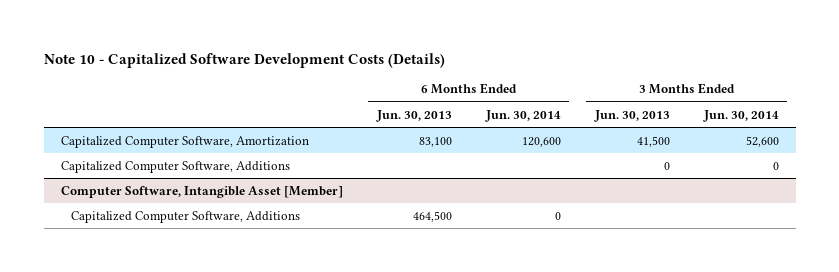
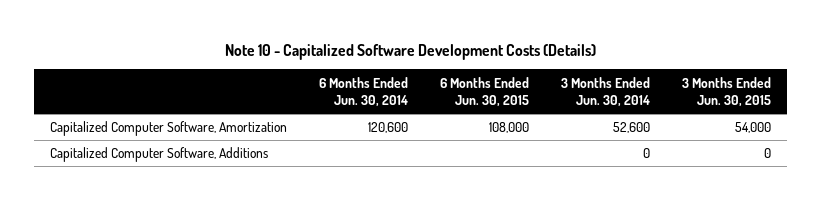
- | 6 Months Ended Jun. 30, 2013 | 6 Months Ended Jun. 30, 2014 | 3 Months Ended Jun. 30, 2013 | 3 Months Ended Jun. 30, 2014
+ | 6 Months Ended Jun. 30, 2014 | 6 Months Ended Jun. 30, 2015 | 3 Months Ended Jun. 30, 2014 | 3 Months Ended Jun. 30, 2015
- Computer Software, Intangible Asset [Member]
- Capitalized Computer Software, Additions | 464,500 | 0 | |

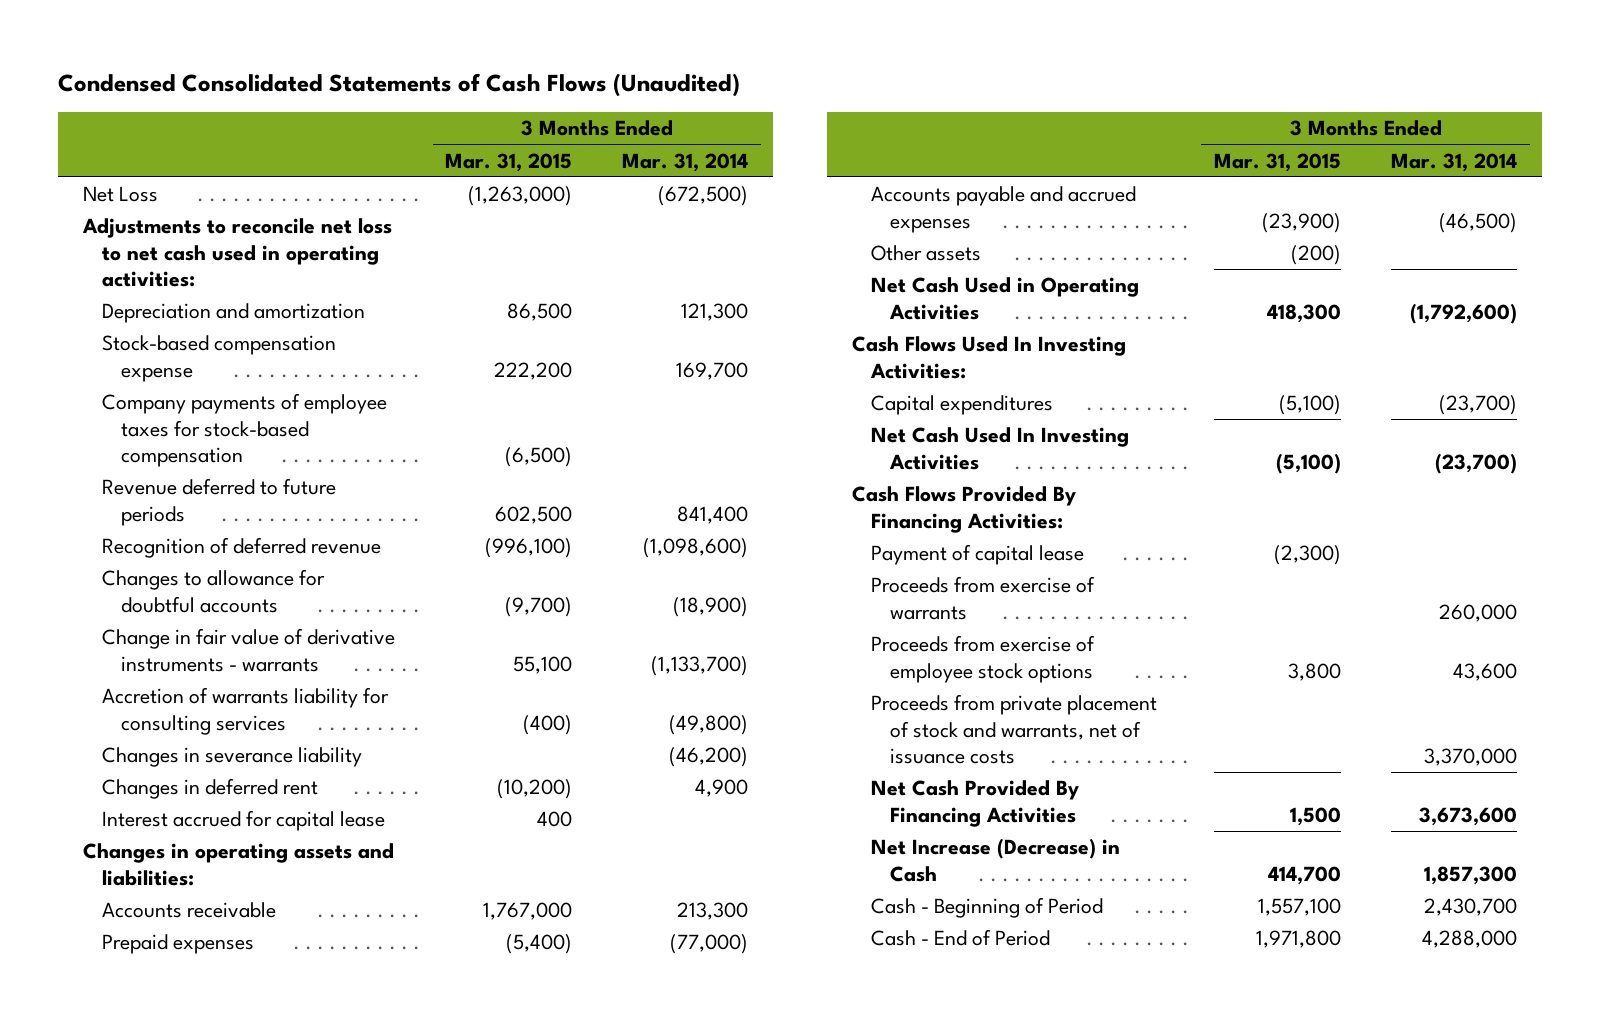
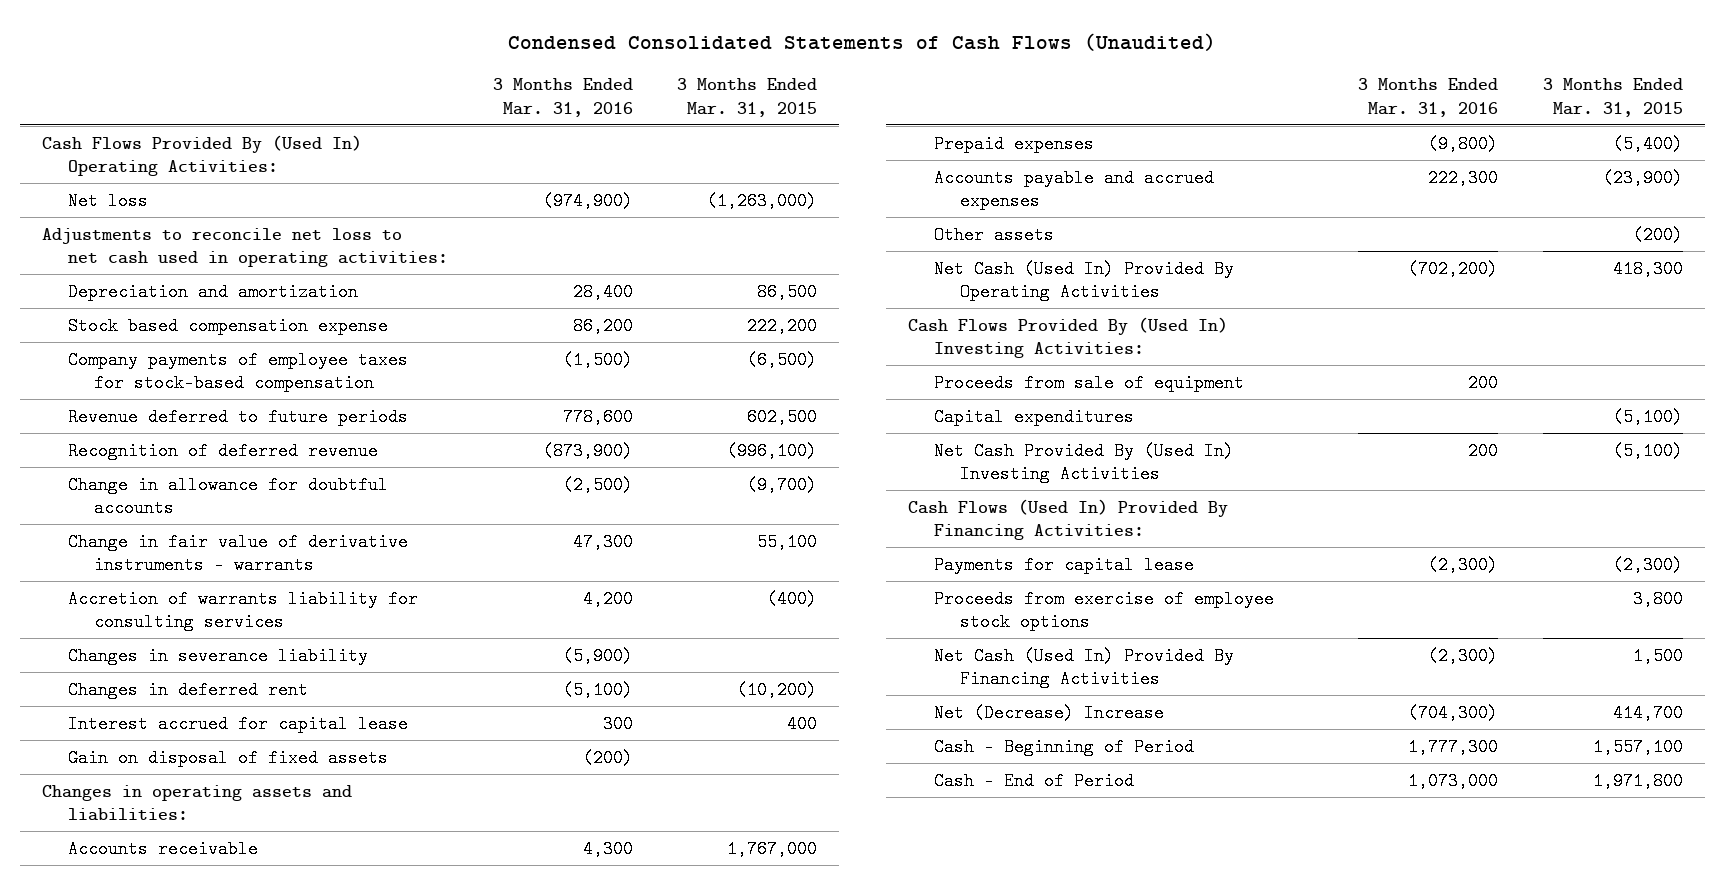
- | 3 Months Ended Mar. 31, 2015 | 3 Months Ended Mar. 31, 2014
+ | 3 Months Ended Mar. 31, 2016 | 3 Months Ended Mar. 31, 2015
- Net Loss | (1,263,000) | (672,500)
+ Cash Flows Provided By (Used In) Operating Activities:
+ Net loss | (974,900) | (1,263,000)
- Stock-based compensation expense | 222,200 | 169,700
+ Stock based compensation expense | 86,200 | 222,200
- Changes to allowance for doubtful accounts | (9,700) | (18,900)
+ Change in allowance for doubtful accounts | (2,500) | (9,700)
+ Gain on disposal of fixed assets | (200) |
- Net Cash Used in Operating Activities | 418,300 | (1,792,600)
- Cash Flows Used In Investing Activities:
+ Net Cash (Used In) Provided By Operating Activities | (702,200) | 418,300
+ Cash Flows Provided By (Used In) Investing Activities:
+ Proceeds from sale of equipment | 200 |
- Net Cash Used In Investing Activities | (5,100) | (23,700)
- Cash Flows Provided By Financing Activities:
- Payment of capital lease | (2,300) |
- Proceeds from exercise of warrants | | 260,000
+ Net Cash Provided By (Used In) Investing Activities | 200 | (5,100)
+ Cash Flows (Used In) Provided By Financing Activities:
+ Payments for capital lease | (2,300) | (2,300)
- Proceeds from private placement of stock and warrants, net of issuance costs | | 3,370,000
- Net Cash Provided By Financing Activities | 1,500 | 3,673,600
- Net Increase (Decrease) in Cash | 414,700 | 1,857,300
+ Net Cash (Used In) Provided By Financing Activities | (2,300) | 1,500
+ Net (Decrease) Increase | (704,300) | 414,700

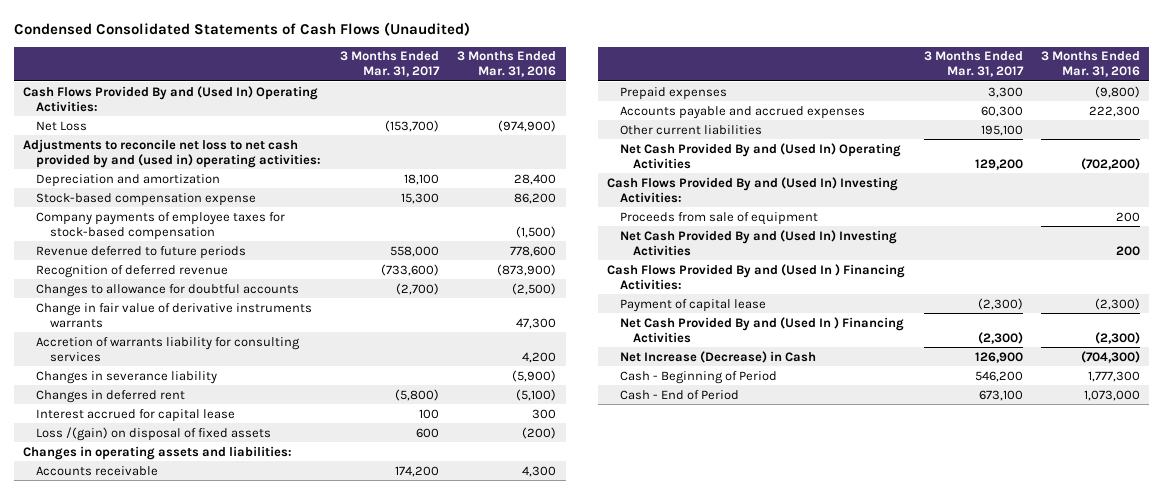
- | 3 Months Ended Mar. 31, 2016 | 3 Months Ended Mar. 31, 2015
+ | 3 Months Ended Mar. 31, 2017 | 3 Months Ended Mar. 31, 2016
- Cash Flows Provided By (Used In) Operating Activities:
- Net loss | (974,900) | (1,263,000)
- Adjustments to reconcile net loss to net cash used in operating activities:
+ Cash Flows Provided By and (Used In) Operating Activities:
+ Net Loss | (153,700) | (974,900)
+ Adjustments to reconcile net loss to net cash provided by and (used in) operating activities:
- Stock based compensation expense | 86,200 | 222,200
+ Stock-based compensation expense | 15,300 | 86,200
- Change in allowance for doubtful accounts | (2,500) | (9,700)
- Change in fair value of derivative instruments - warrants | 47,300 | 55,100
+ Changes to allowance for doubtful accounts | (2,700) | (2,500)
+ Change in fair value of derivative instruments warrants | | 47,300
- Gain on disposal of fixed assets | (200) |
+ Loss /(gain) on disposal of fixed assets | 600 | (200)
- Other assets | | (200)
- Net Cash (Used In) Provided By Operating Activities | (702,200) | 418,300
- Cash Flows Provided By (Used In) Investing Activities:
+ Other current liabilities | 195,100 |
+ Net Cash Provided By and (Used In) Operating Activities | 129,200 | (702,200)
+ Cash Flows Provided By and (Used In) Investing Activities:
- Capital expenditures | | (5,100)
- Net Cash Provided By (Used In) Investing Activities | 200 | (5,100)
- Cash Flows (Used In) Provided By Financing Activities:
- Payments for capital lease | (2,300) | (2,300)
- Proceeds from exercise of employee stock options | | 3,800
- Net Cash (Used In) Provided By Financing Activities | (2,300) | 1,500
- Net (Decrease) Increase | (704,300) | 414,700
+ Net Cash Provided By and (Used In) Investing Activities | | 200
+ Cash Flows Provided By and (Used In ) Financing Activities:
+ Payment of capital lease | (2,300) | (2,300)
+ Net Cash Provided By and (Used In ) Financing Activities | (2,300) | (2,300)
+ Net Increase (Decrease) in Cash | 126,900 | (704,300)

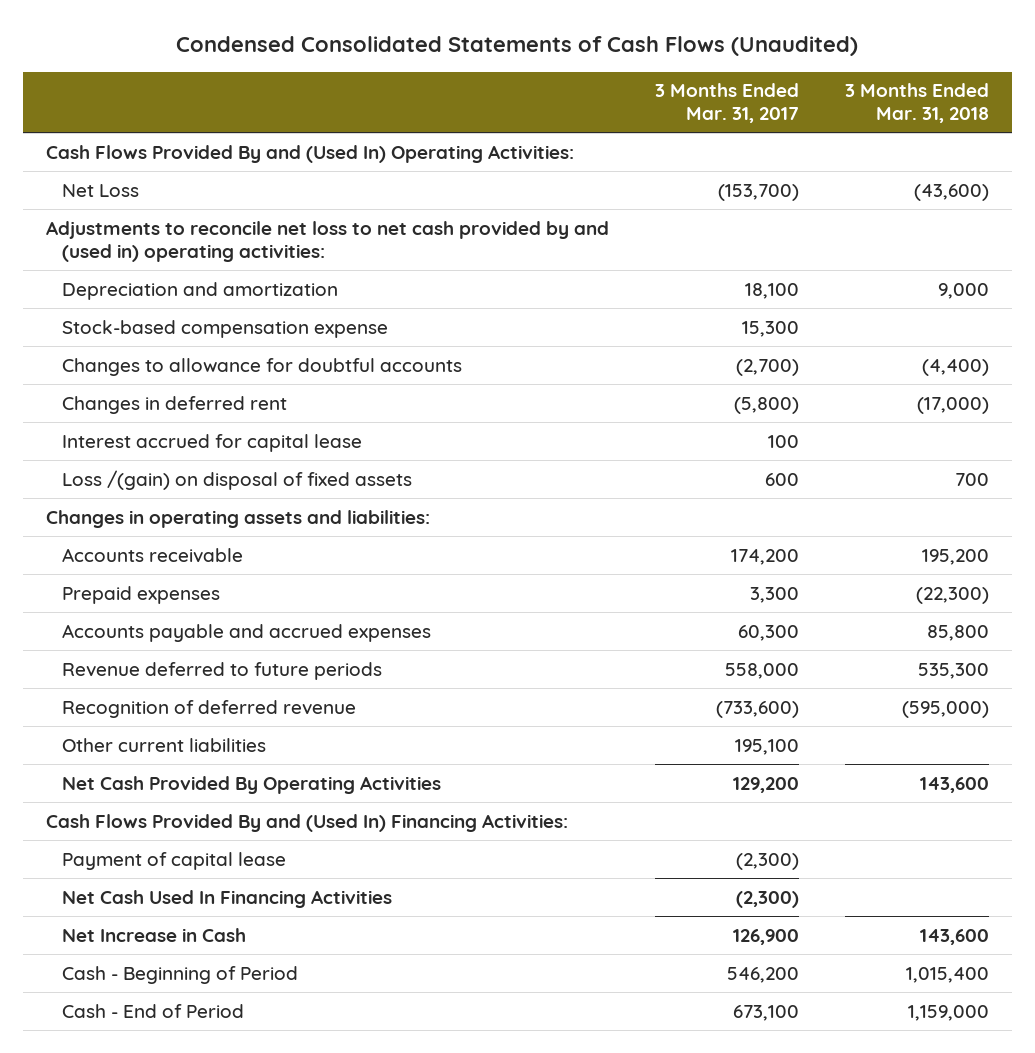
- | 3 Months Ended Mar. 31, 2017 | 3 Months Ended Mar. 31, 2016
+ | 3 Months Ended Mar. 31, 2017 | 3 Months Ended Mar. 31, 2018
- Company payments of employee taxes for stock-based compensation | | (1,500)
- Change in fair value of derivative instruments warrants | | 47,300
- Accretion of warrants liability for consulting services | | 4,200
- Changes in severance liability | | (5,900)
moved down: Revenue deferred to future periods | 558,000 | 535,300
moved down: Recognition of deferred revenue | (733,600) | (595,000)
- Net Cash Provided By and (Used In) Operating Activities | 129,200 | (702,200)
- Cash Flows Provided By and (Used In) Investing Activities:
- Proceeds from sale of equipment | | 200
- Net Cash Provided By and (Used In) Investing Activities | | 200
- Cash Flows Provided By and (Used In ) Financing Activities:
+ Net Cash Provided By Operating Activities | 129,200 | 143,600
+ Cash Flows Provided By and (Used In) Financing Activities:
- Net Cash Provided By and (Used In ) Financing Activities | (2,300) | (2,300)
- Net Increase (Decrease) in Cash | 126,900 | (704,300)
+ Net Cash Used In Financing Activities | (2,300) |
+ Net Increase in Cash | 126,900 | 143,600

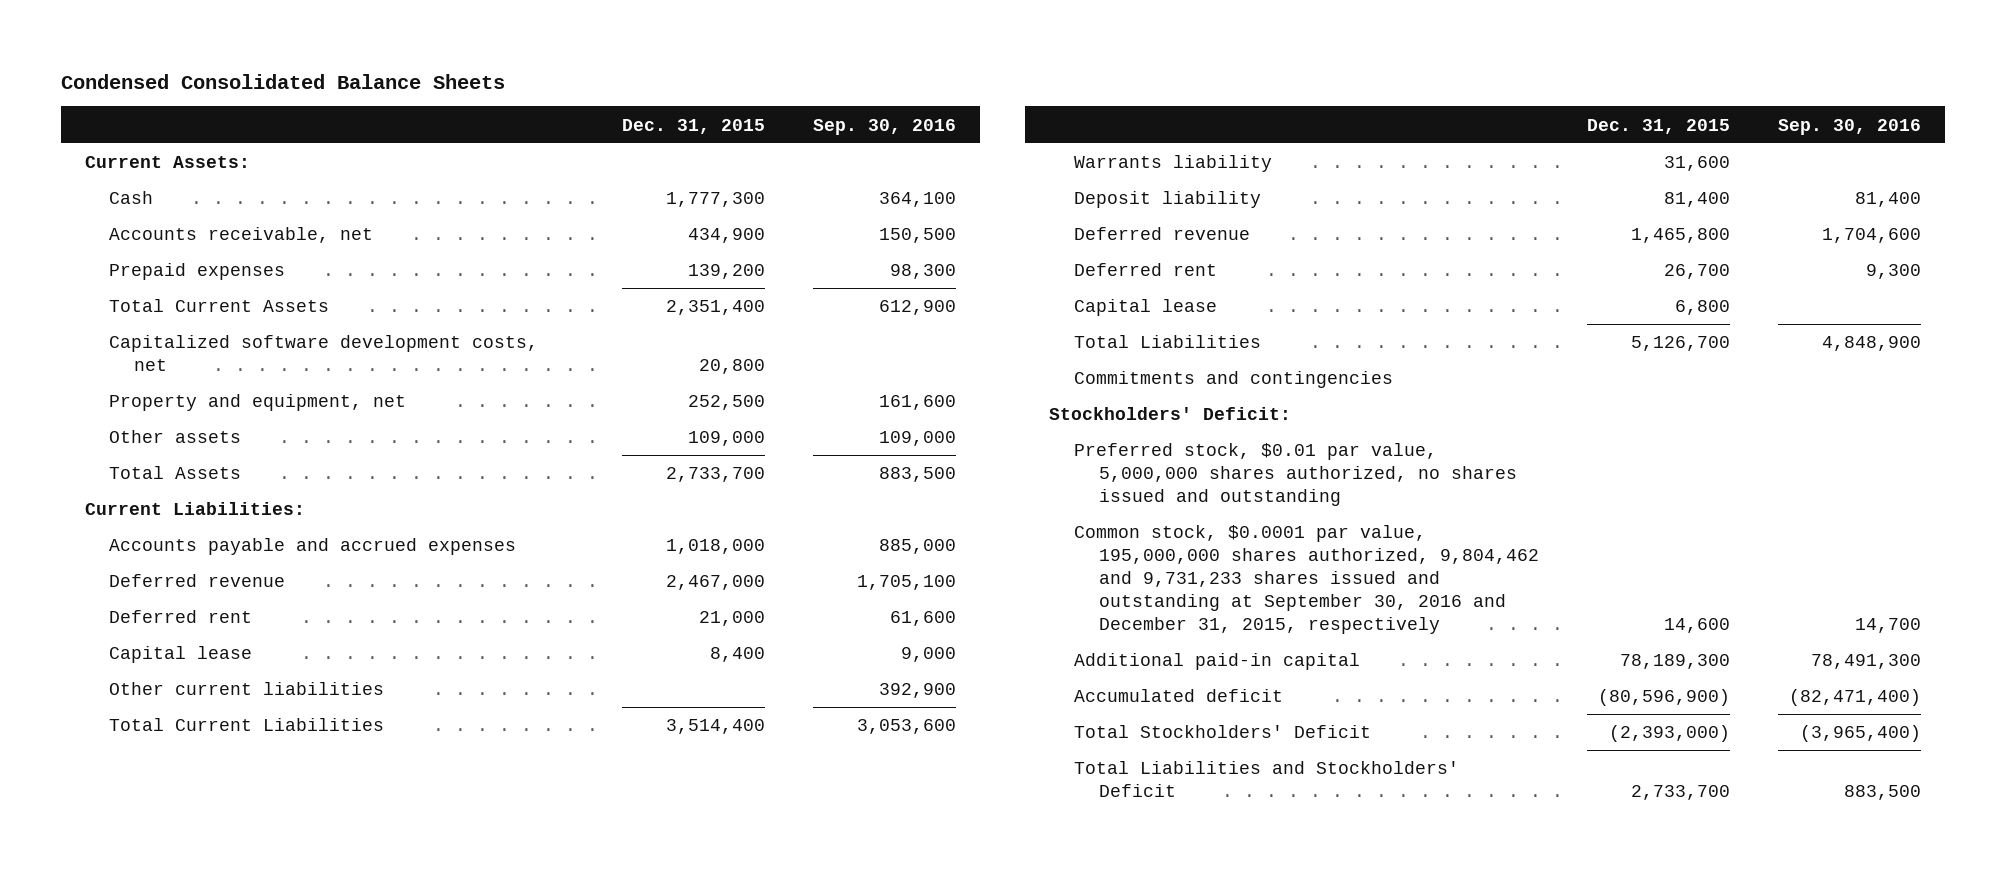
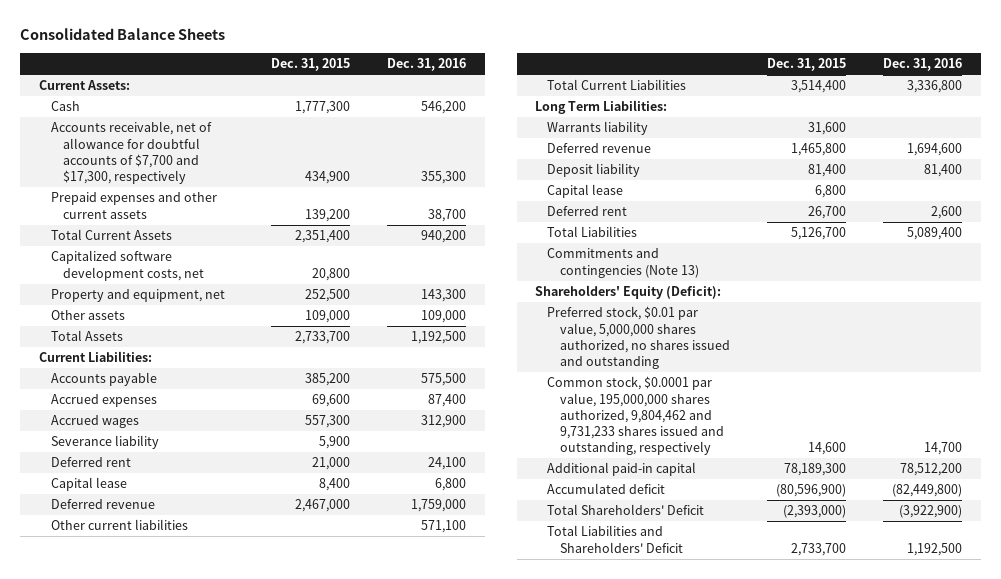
- Condensed Consolidated Balance Sheets
+ Consolidated Balance Sheets
- | Dec. 31, 2015 | Sep. 30, 2016
+ | Dec. 31, 2015 | Dec. 31, 2016
- Accounts receivable, net | 434,900 | 150,500
- Prepaid expenses | 139,200 | 98,300
+ Accounts receivable, net of allowance for doubtful accounts of $7,700 and $17,300, respectively | 434,900 | 355,300
+ Prepaid expenses and other current assets | 139,200 | 38,700
- Accounts payable and accrued expenses | 1,018,000 | 885,000
+ Accounts payable | 385,200 | 575,500
+ Accrued expenses | 69,600 | 87,400
+ Accrued wages | 557,300 | 312,900
+ Severance liability | 5,900 |
moved down: Deferred revenue | 2,467,000 | 1,759,000
+ Long Term Liabilities:
moved down: Deposit liability | 81,400 | 81,400
moved down: Deferred rent | 26,700 | 2,600
- Commitments and contingencies
- Stockholders' Deficit:
+ Commitments and contingencies (Note 13)
+ Shareholders' Equity (Deficit):
- Common stock, $0.0001 par value, 195,000,000 shares authorized, 9,804,462 and 9,731,233 shares issued and outstanding at September 30, 2016 and December 31, 2015, respectively | 14,600 | 14,700
+ Common stock, $0.0001 par value, 195,000,000 shares authorized, 9,804,462 and 9,731,233 shares issued and outstanding, respectively | 14,600 | 14,700
- Total Stockholders' Deficit | (2,393,000) | (3,965,400)
- Total Liabilities and Stockholders' Deficit | 2,733,700 | 883,500
+ Total Shareholders' Deficit | (2,393,000) | (3,922,900)
+ Total Liabilities and Shareholders' Deficit | 2,733,700 | 1,192,500

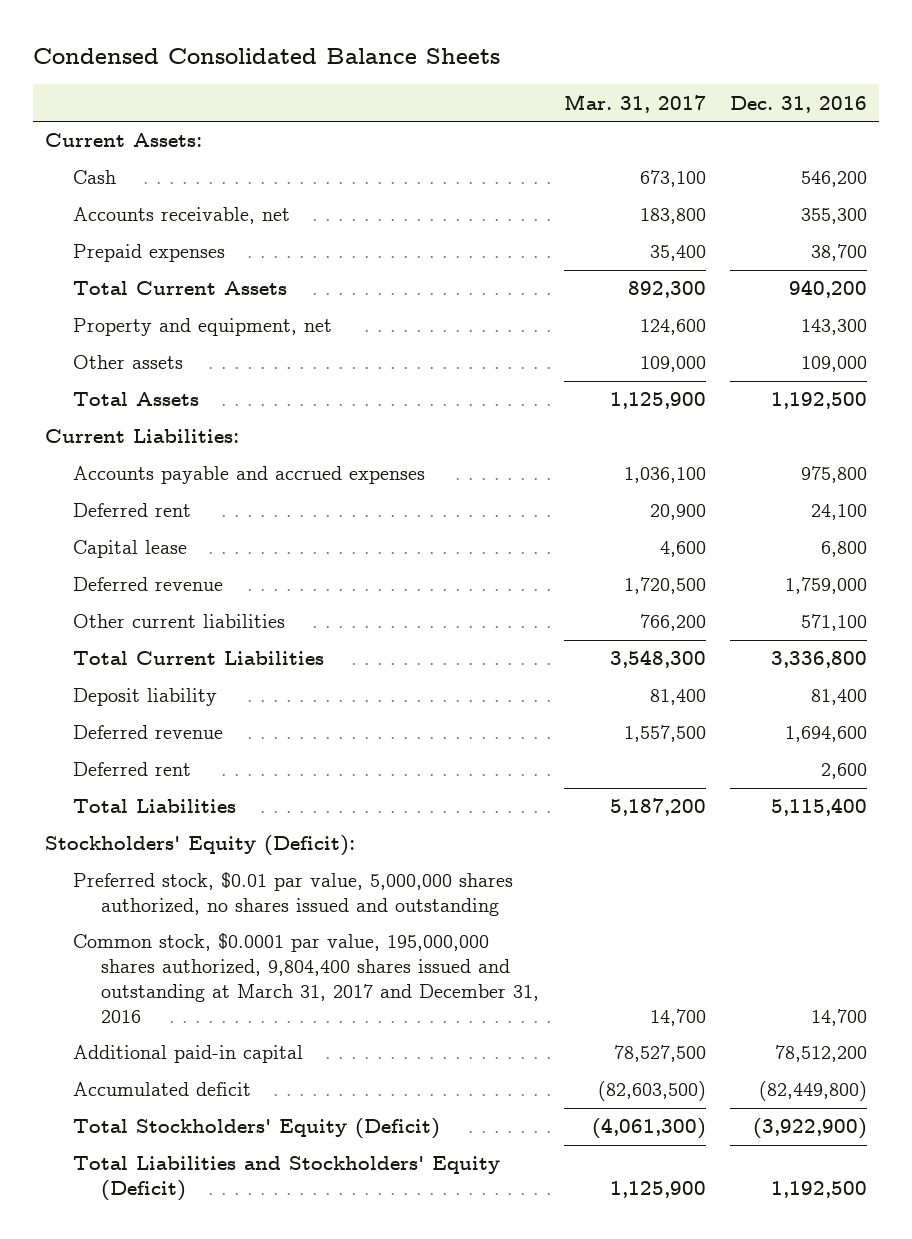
- Consolidated Balance Sheets
+ Condensed Consolidated Balance Sheets
- | Dec. 31, 2015 | Dec. 31, 2016
+ | Mar. 31, 2017 | Dec. 31, 2016
- Accounts receivable, net of allowance for doubtful accounts of $7,700 and $17,300, respectively | 434,900 | 355,300
- Prepaid expenses and other current assets | 139,200 | 38,700
+ Accounts receivable, net | 183,800 | 355,300
+ Prepaid expenses | 35,400 | 38,700
- Capitalized software development costs, net | 20,800 |
- Accounts payable | 385,200 | 575,500
- Accrued expenses | 69,600 | 87,400
- Accrued wages | 557,300 | 312,900
- Severance liability | 5,900 |
+ Accounts payable and accrued expenses | 1,036,100 | 975,800
- Long Term Liabilities:
- Warrants liability | 31,600 |
- Capital lease | 6,800 |
moved down: Deferred revenue | 1,557,500 | 1,694,600
- Total Liabilities | 5,126,700 | 5,089,400
- Commitments and contingencies (Note 13)
- Shareholders' Equity (Deficit):
+ Total Liabilities | 5,187,200 | 5,115,400
+ Stockholders' Equity (Deficit):
- Common stock, $0.0001 par value, 195,000,000 shares authorized, 9,804,462 and 9,731,233 shares issued and outstanding, respectively | 14,600 | 14,700
+ Common stock, $0.0001 par value, 195,000,000 shares authorized, 9,804,400 shares issued and outstanding at March 31, 2017 and December 31, 2016 | 14,700 | 14,700
- Total Shareholders' Deficit | (2,393,000) | (3,922,900)
- Total Liabilities and Shareholders' Deficit | 2,733,700 | 1,192,500
+ Total Stockholders' Equity (Deficit) | (4,061,300) | (3,922,900)
+ Total Liabilities and Stockholders' Equity (Deficit) | 1,125,900 | 1,192,500

